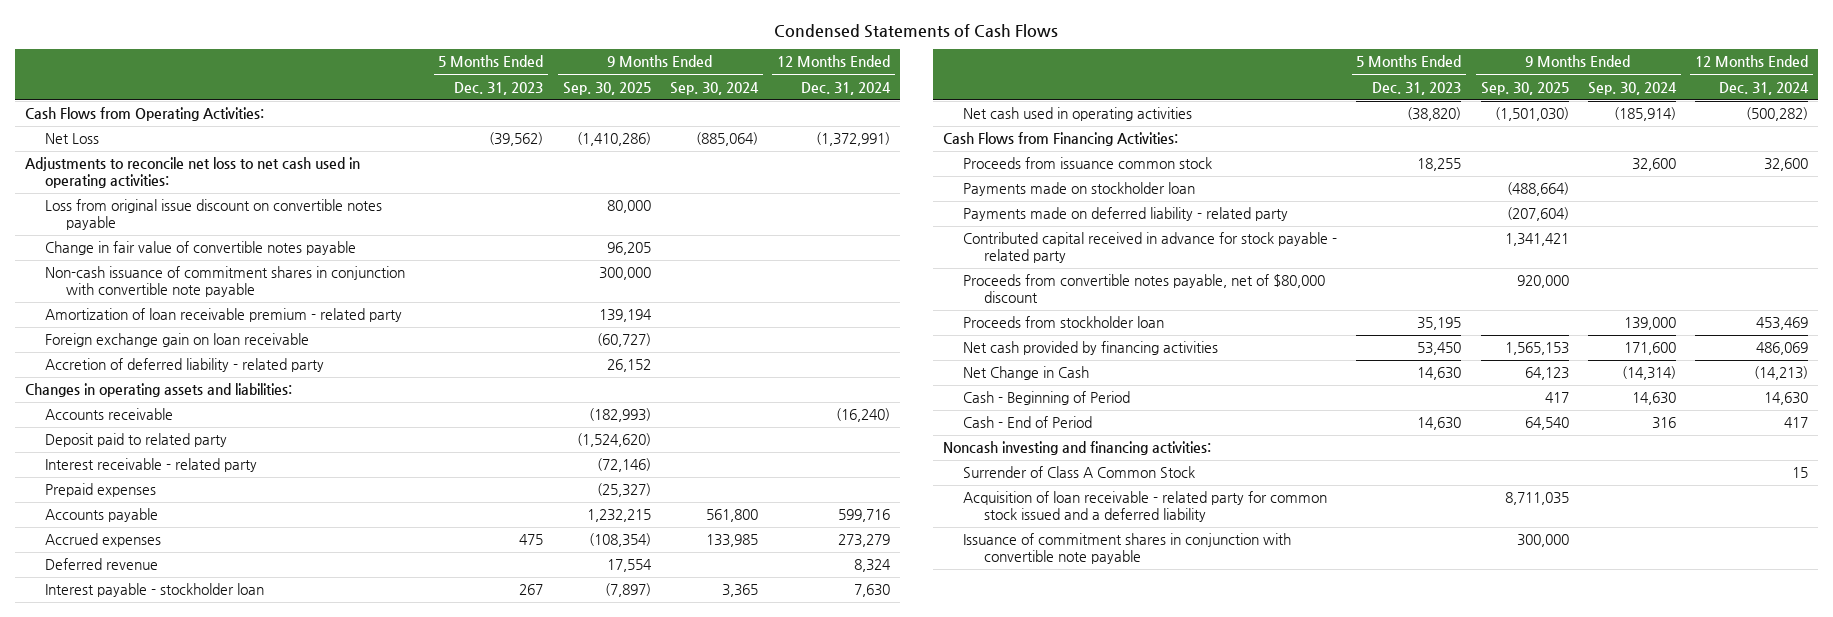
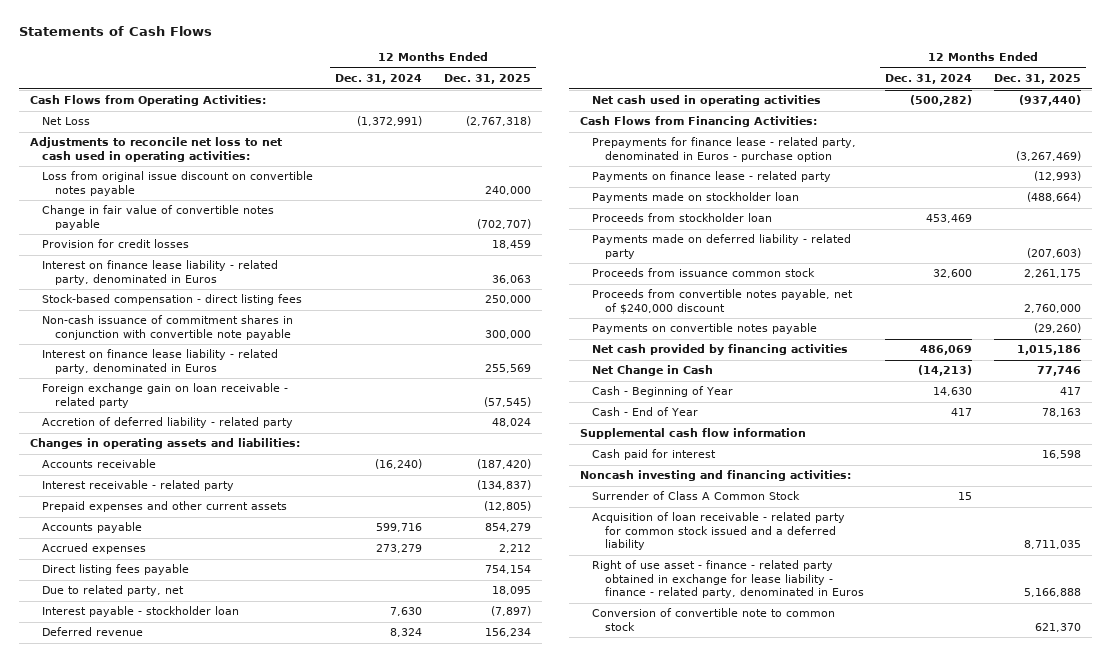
- Condensed Statements of Cash Flows
+ Statements of Cash Flows
- | 5 Months Ended Dec. 31, 2023 | 9 Months Ended Sep. 30, 2025 | 9 Months Ended Sep. 30, 2024 | 12 Months Ended Dec. 31, 2024
+ | 12 Months Ended Dec. 31, 2024 | 12 Months Ended Dec. 31, 2025
+ Provision for credit losses | | 18,459
+ Interest on finance lease liability - related party, denominated in Euros | | 36,063
+ Stock-based compensation - direct listing fees | | 250,000
- Amortization of loan receivable premium - related party | | 139,194 | |
- Foreign exchange gain on loan receivable | | (60,727) | |
+ Interest on finance lease liability - related party, denominated in Euros | | 255,569
+ Foreign exchange gain on loan receivable - related party | | (57,545)
- Deposit paid to related party | | (1,524,620) | |
- Prepaid expenses | | (25,327) | |
+ Prepaid expenses and other current assets | | (12,805)
+ Direct listing fees payable | | 754,154
+ Due to related party, net | | 18,095
moved down: Deferred revenue | 8,324 | 156,234
+ Prepayments for finance lease - related party, denominated in Euros - purchase option | | (3,267,469)
+ Payments on finance lease - related party | | (12,993)
- Contributed capital received in advance for stock payable - related party | | 1,341,421 | |
- Proceeds from convertible notes payable, net of $80,000 discount | | 920,000 | |
moved down: Payments made on deferred liability - related party | | (207,603)
moved down: Proceeds from issuance common stock | 32,600 | 2,261,175
+ Proceeds from convertible notes payable, net of $240,000 discount | | 2,760,000
+ Payments on convertible notes payable | | (29,260)
- Cash - Beginning of Period | | 417 | 14,630 | 14,630
- Cash - End of Period | 14,630 | 64,540 | 316 | 417
+ Cash - Beginning of Year | 14,630 | 417
+ Cash - End of Year | 417 | 78,163
+ Supplemental cash flow information
+ Cash paid for interest | | 16,598
- Issuance of commitment shares in conjunction with convertible note payable | | 300,000 | |
+ Right of use asset - finance - related party obtained in exchange for lease liability - finance - related party, denominated in Euros | | 5,166,888
+ Conversion of convertible note to common stock | | 621,370

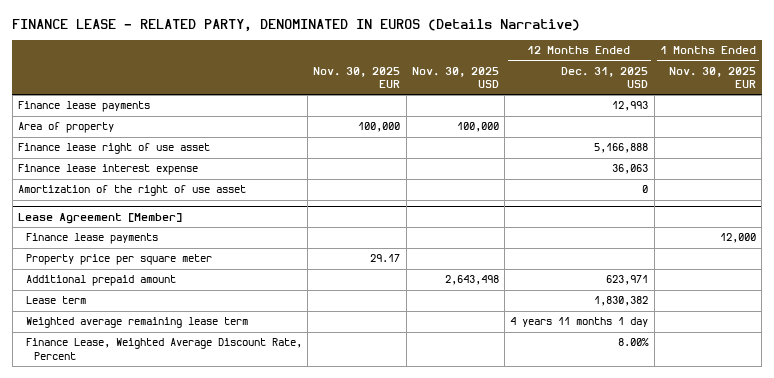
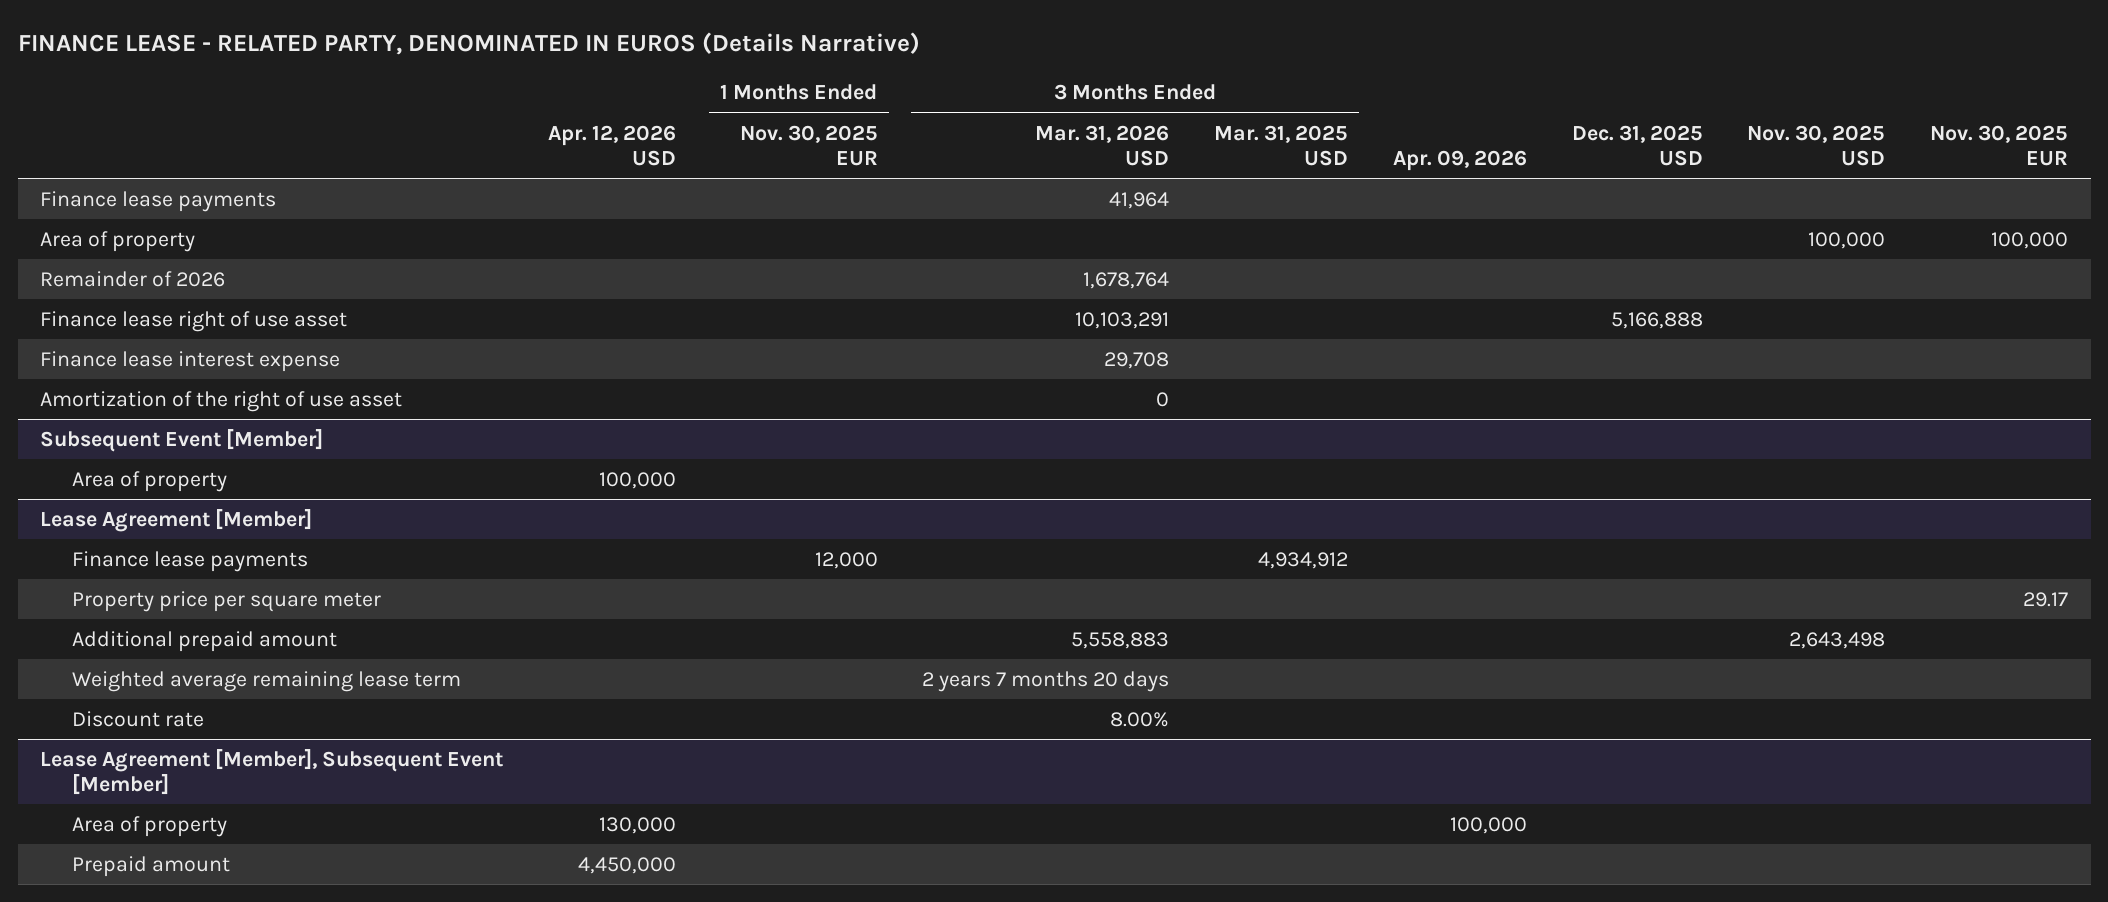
- | Nov. 30, 2025 EUR | Nov. 30, 2025 USD | 12 Months Ended Dec. 31, 2025 USD | 1 Months Ended Nov. 30, 2025 EUR
+ | Apr. 12, 2026 USD | 1 Months Ended Nov. 30, 2025 EUR | 3 Months Ended Mar. 31, 2026 USD | 3 Months Ended Mar. 31, 2025 USD | Apr. 09, 2026 | Dec. 31, 2025 USD | Nov. 30, 2025 USD | Nov. 30, 2025 EUR
+ Remainder of 2026 | | | 1,678,764 | | | | |
+ Subsequent Event [Member]
+ Area of property | 100,000 | | | | | | |
@ Lease Agreement [Member]
- Lease term | | | 1,830,382 |
- Finance Lease, Weighted Average Discount Rate, Percent | | | 8.00% |
+ Discount rate | | | 8.00% | | | | |
+ Lease Agreement [Member], Subsequent Event [Member]
+ Area of property | 130,000 | | | | 100,000 | | |
+ Prepaid amount | 4,450,000 | | | | | | |

